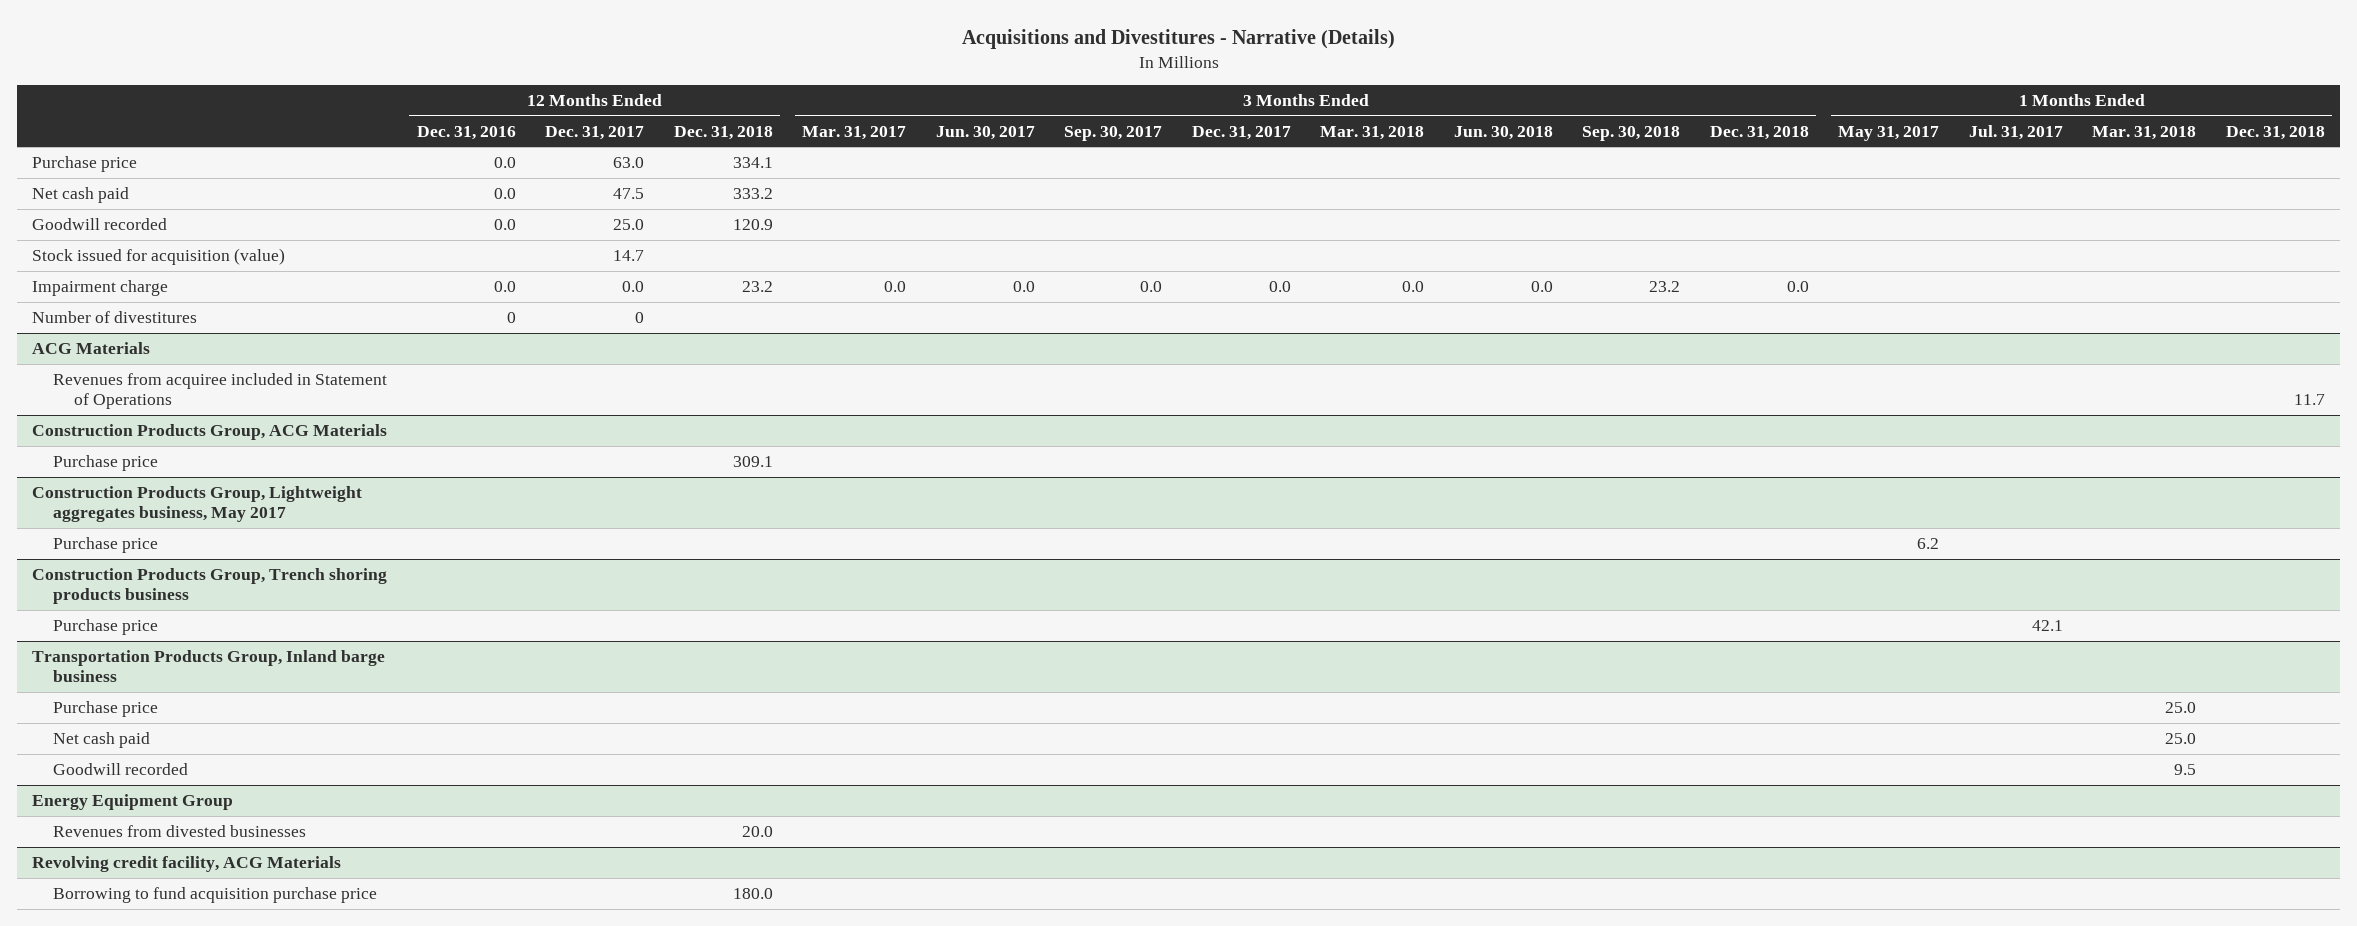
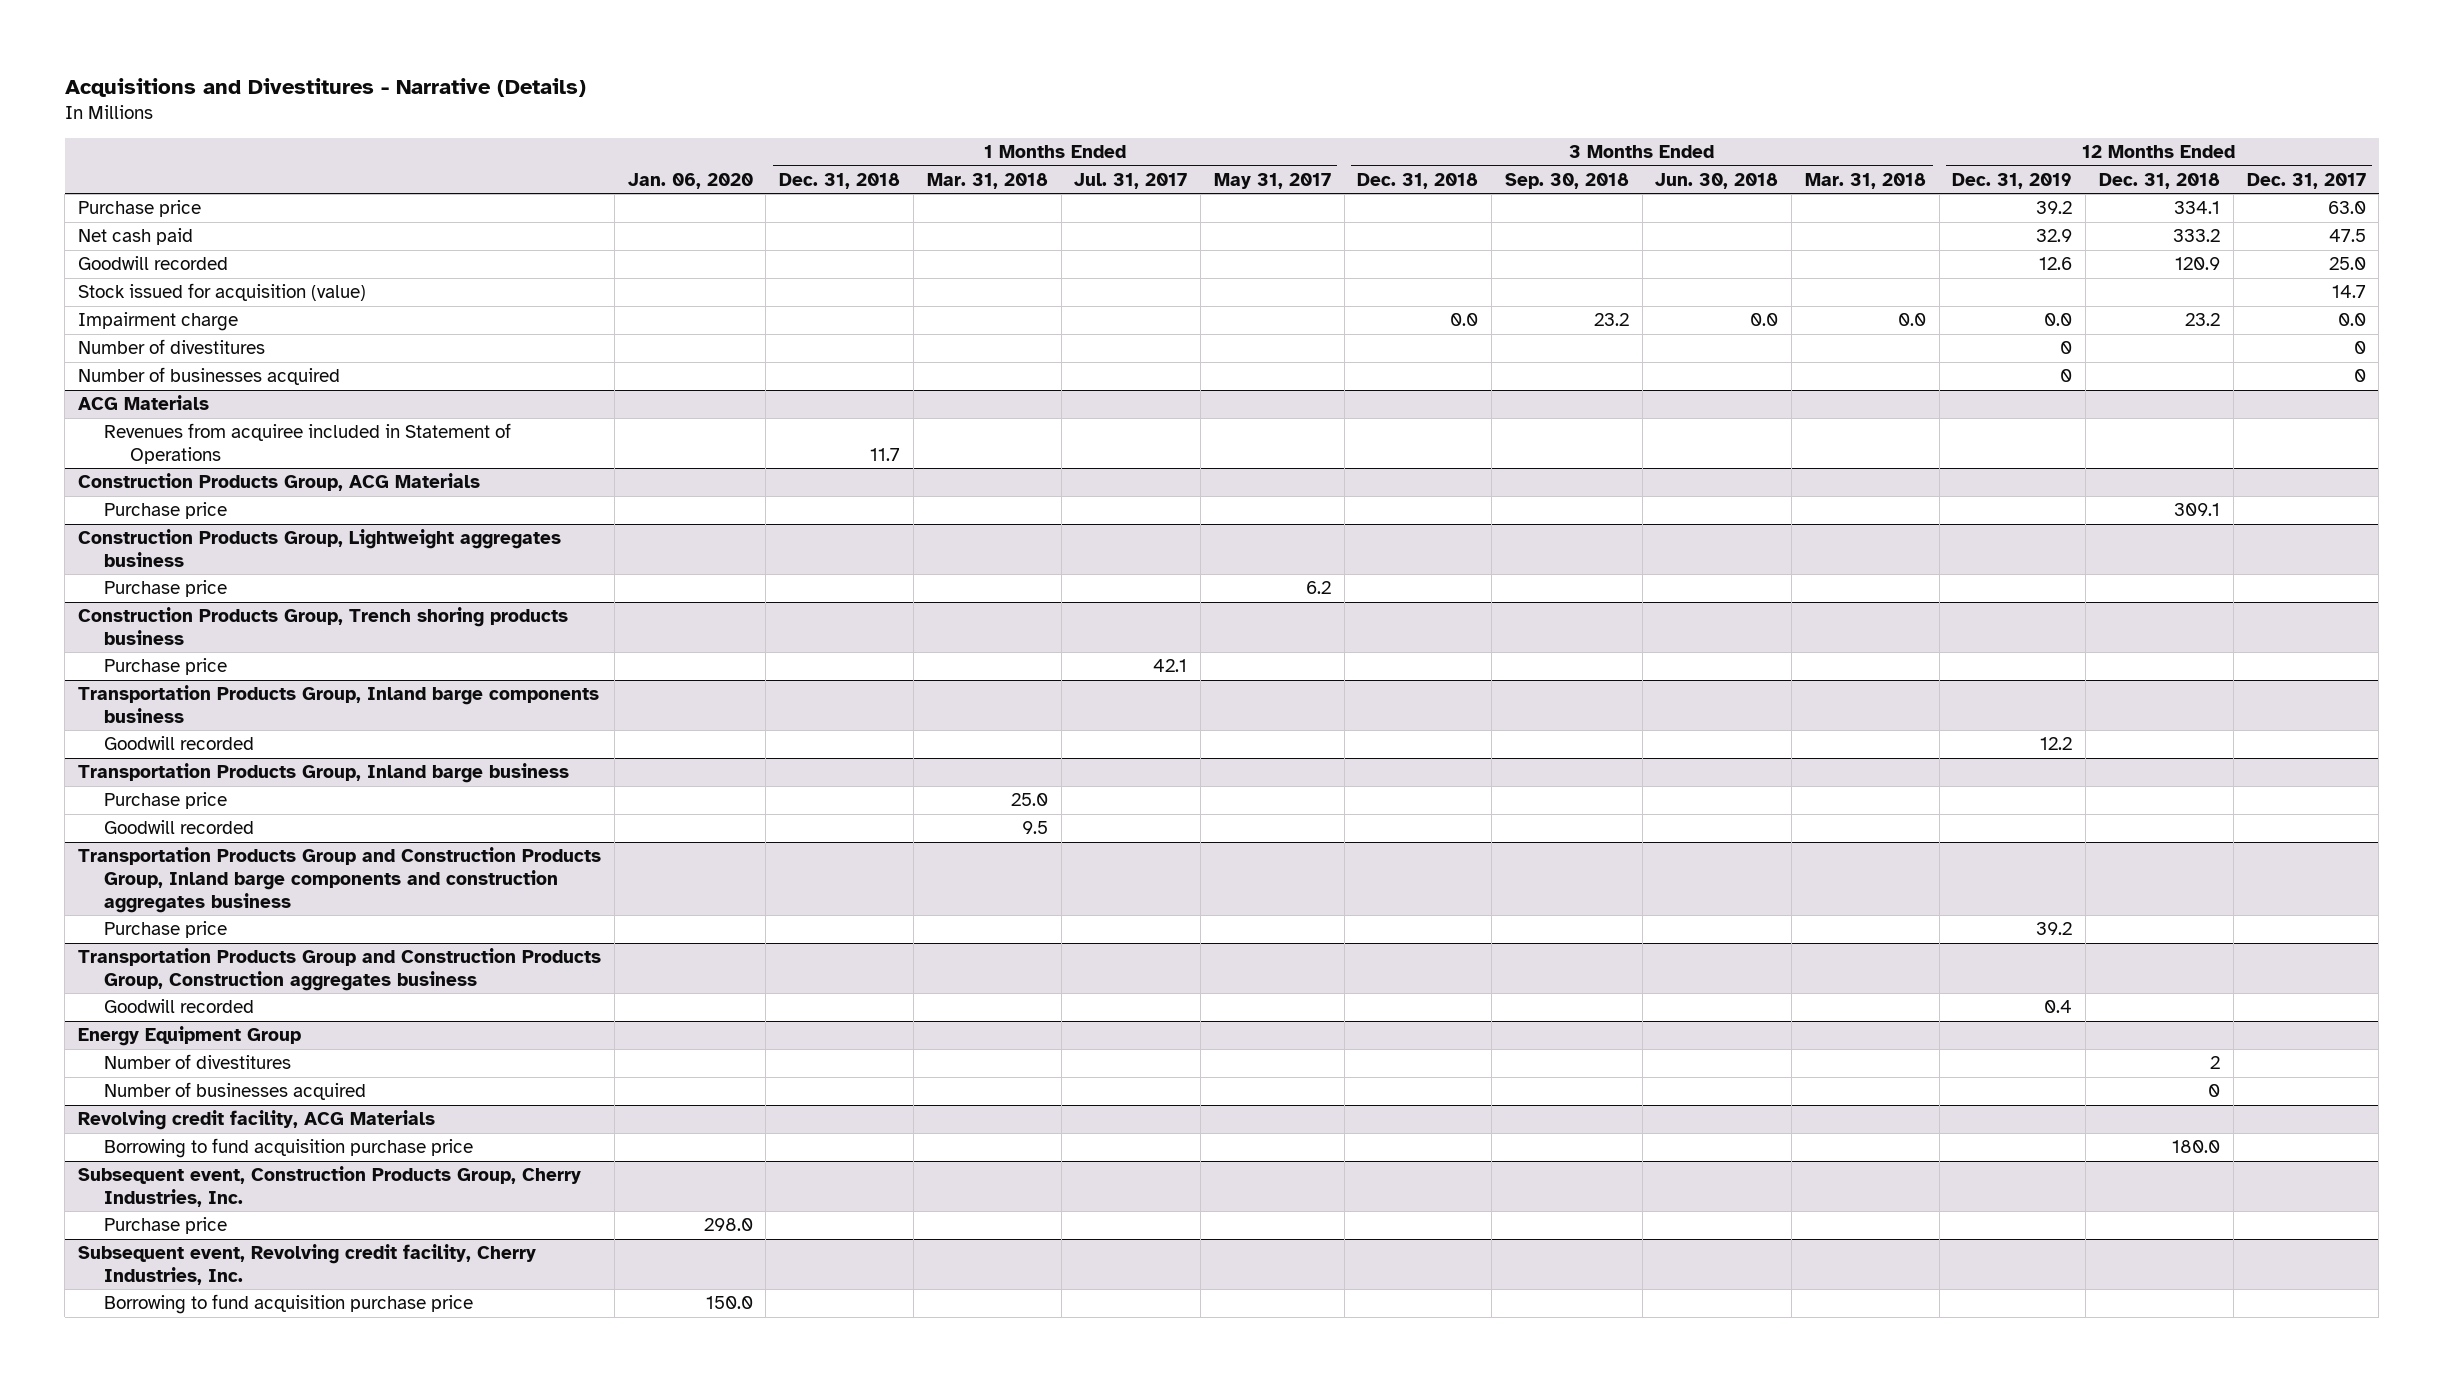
- | 12 Months Ended Dec. 31, 2016 | 12 Months Ended Dec. 31, 2017 | 12 Months Ended Dec. 31, 2018 | 3 Months Ended Mar. 31, 2017 | 3 Months Ended Jun. 30, 2017 | 3 Months Ended Sep. 30, 2017 | 3 Months Ended Dec. 31, 2017 | 3 Months Ended Mar. 31, 2018 | 3 Months Ended Jun. 30, 2018 | 3 Months Ended Sep. 30, 2018 | 3 Months Ended Dec. 31, 2018 | 1 Months Ended May 31, 2017 | 1 Months Ended Jul. 31, 2017 | 1 Months Ended Mar. 31, 2018 | 1 Months Ended Dec. 31, 2018
+ | Jan. 06, 2020 | 1 Months Ended Dec. 31, 2018 | 1 Months Ended Mar. 31, 2018 | 1 Months Ended Jul. 31, 2017 | 1 Months Ended May 31, 2017 | 3 Months Ended Dec. 31, 2018 | 3 Months Ended Sep. 30, 2018 | 3 Months Ended Jun. 30, 2018 | 3 Months Ended Mar. 31, 2018 | 12 Months Ended Dec. 31, 2019 | 12 Months Ended Dec. 31, 2018 | 12 Months Ended Dec. 31, 2017
+ Number of businesses acquired | | | | | | | | | | 0 | | 0
- Construction Products Group, Lightweight aggregates business, May 2017
+ Construction Products Group, Lightweight aggregates business
+ Transportation Products Group, Inland barge components business
+ Goodwill recorded | | | | | | | | | | 12.2 | |
@ Transportation Products Group, Inland barge business
- Net cash paid | | | | | | | | | | | | | | 25.0 |
+ Transportation Products Group and Construction Products Group, Inland barge components and construction aggregates business
+ Purchase price | | | | | | | | | | 39.2 | |
+ Transportation Products Group and Construction Products Group, Construction aggregates business
+ Goodwill recorded | | | | | | | | | | 0.4 | |
@ Energy Equipment Group
- Revenues from divested businesses | | | 20.0 | | | | | | | | | | | |
+ Number of divestitures | | | | | | | | | | | 2 |
+ Number of businesses acquired | | | | | | | | | | | 0 |
+ Subsequent event, Construction Products Group, Cherry Industries, Inc.
+ Purchase price | 298.0 | | | | | | | | | | |
+ Subsequent event, Revolving credit facility, Cherry Industries, Inc.
+ Borrowing to fund acquisition purchase price | 150.0 | | | | | | | | | | |

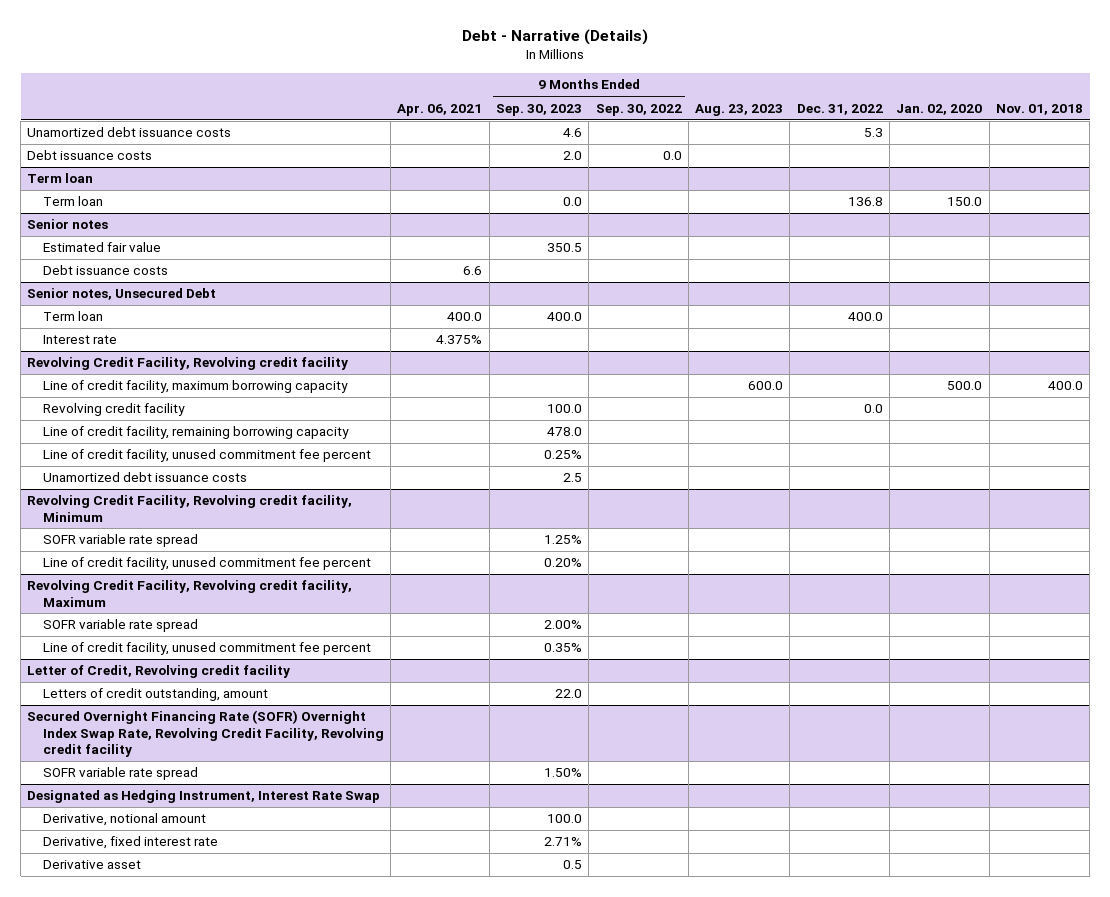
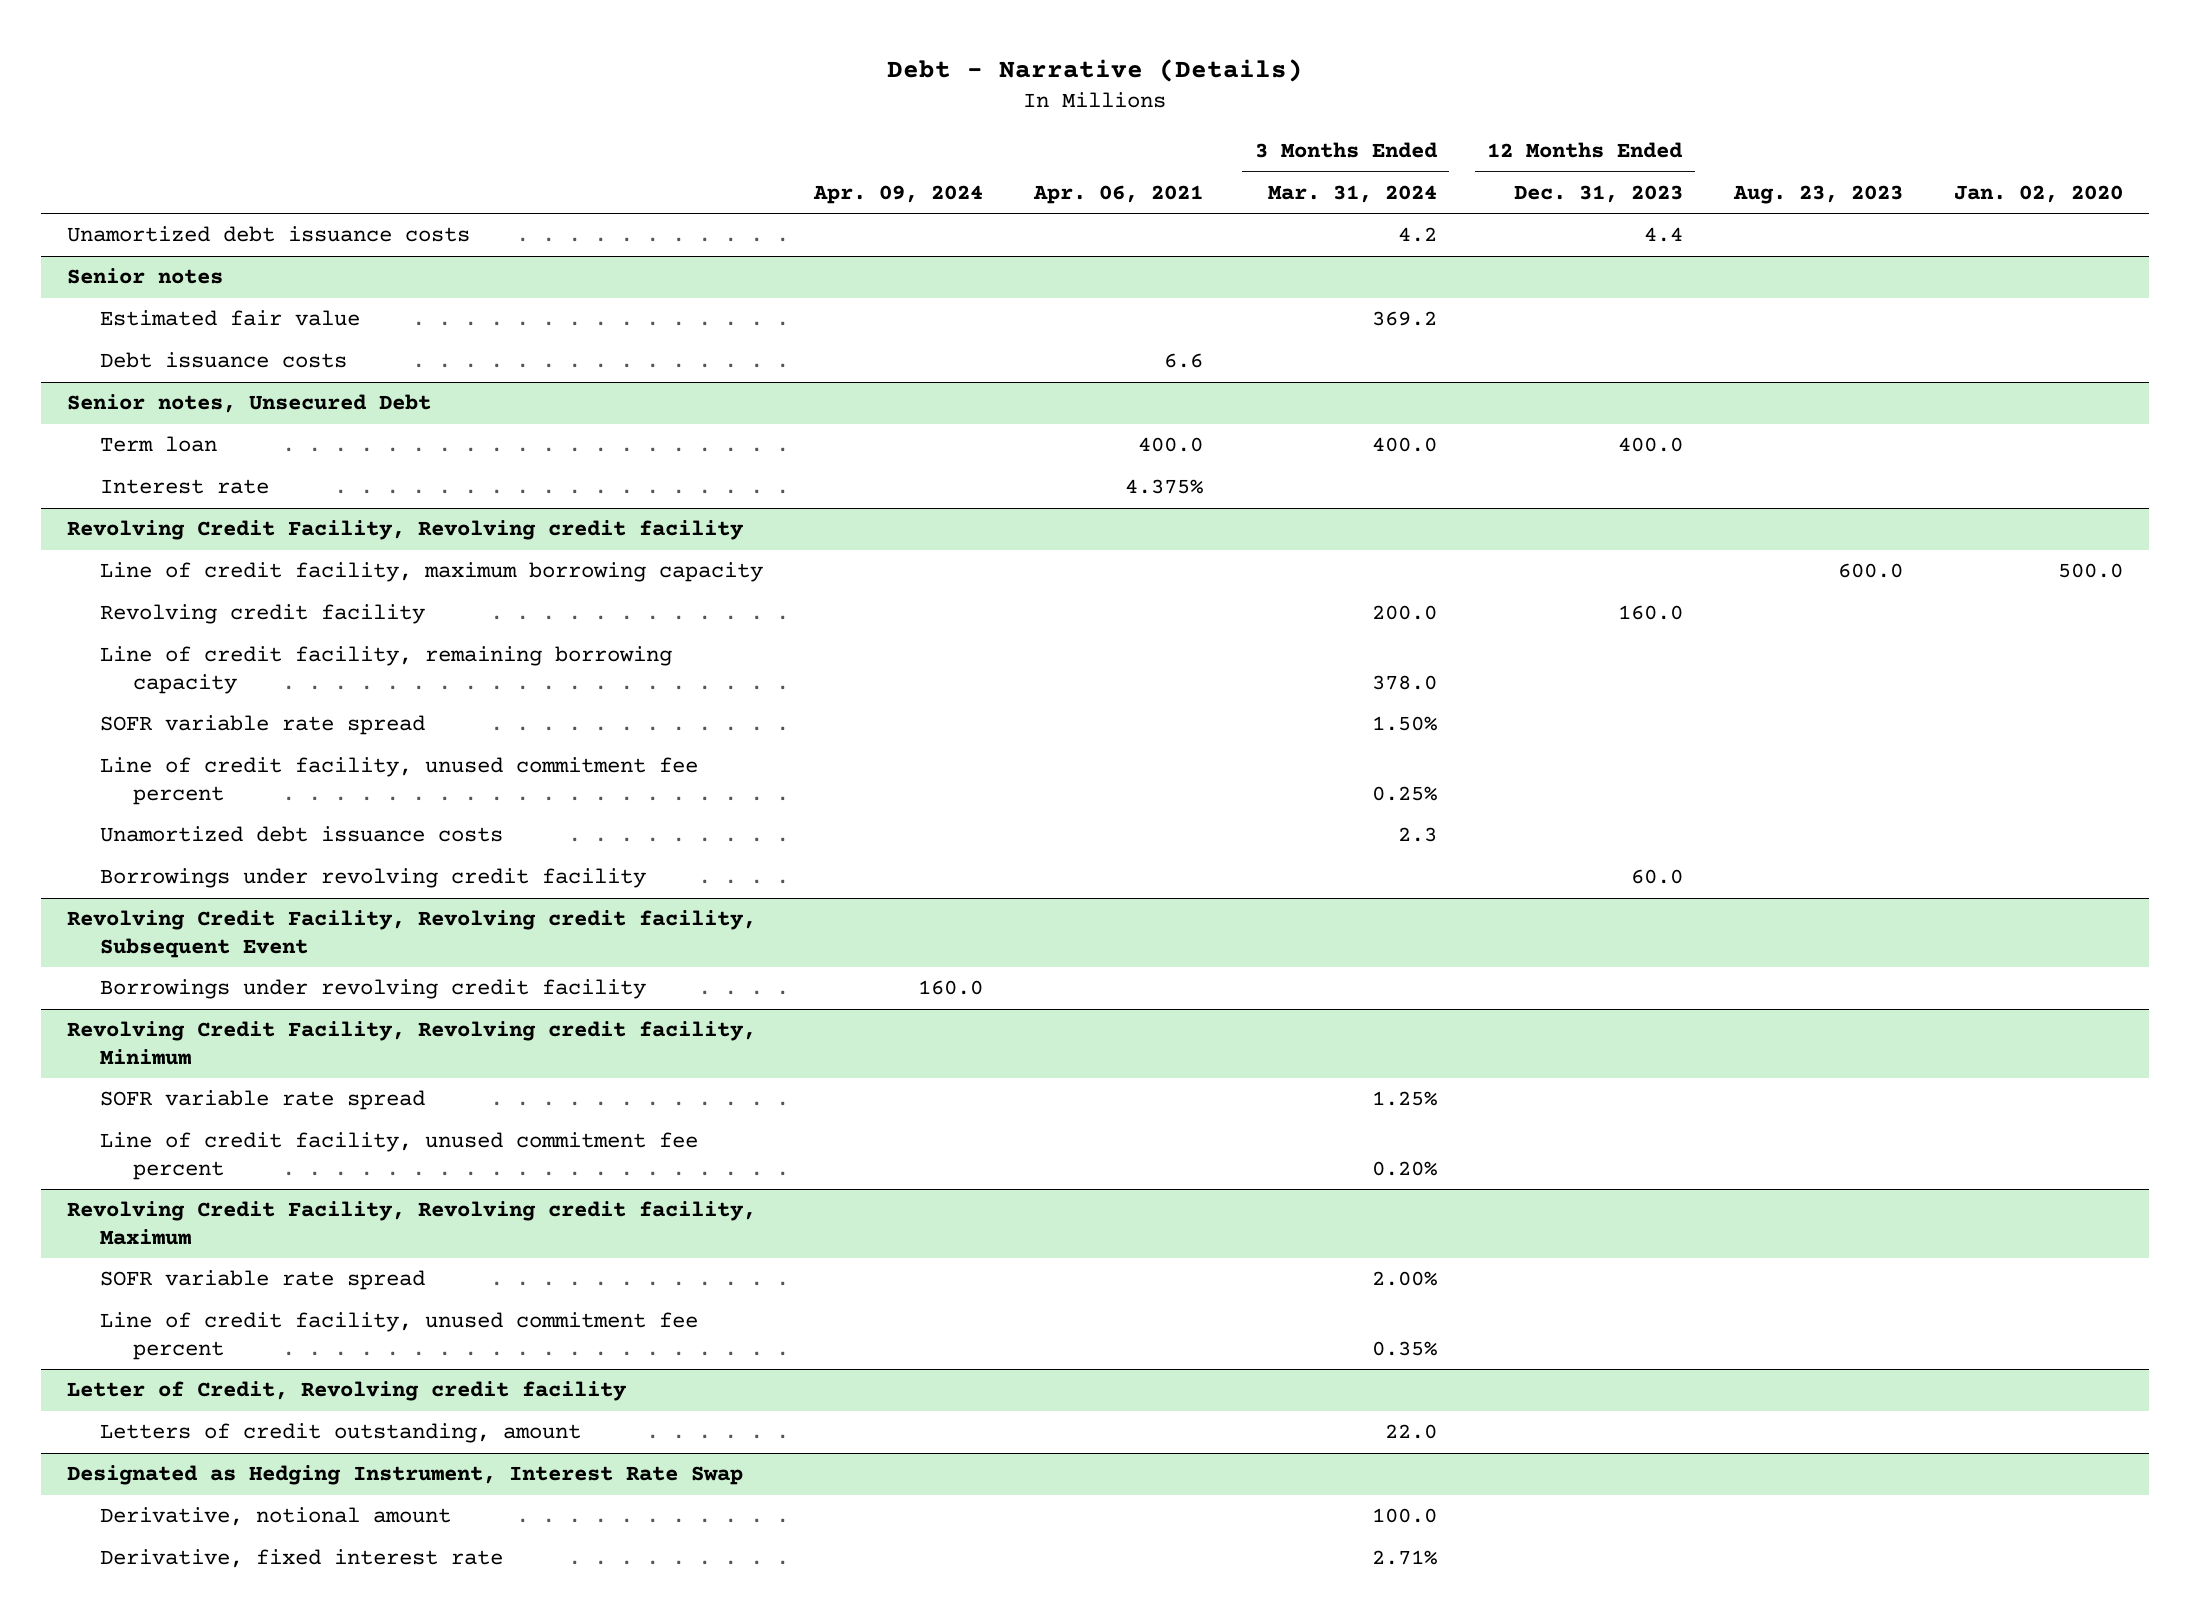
- | Apr. 06, 2021 | 9 Months Ended Sep. 30, 2023 | 9 Months Ended Sep. 30, 2022 | Aug. 23, 2023 | Dec. 31, 2022 | Jan. 02, 2020 | Nov. 01, 2018
+ | Apr. 09, 2024 | Apr. 06, 2021 | 3 Months Ended Mar. 31, 2024 | 12 Months Ended Dec. 31, 2023 | Aug. 23, 2023 | Jan. 02, 2020
- Debt issuance costs | | 2.0 | 0.0 | | | |
- Term loan
- Term loan | | 0.0 | | | 136.8 | 150.0 |
@ Revolving Credit Facility, Revolving credit facility
+ SOFR variable rate spread | | | 1.50% | | |
+ Borrowings under revolving credit facility | | | | 60.0 | |
+ Revolving Credit Facility, Revolving credit facility, Subsequent Event
+ Borrowings under revolving credit facility | 160.0 | | | | |
- Secured Overnight Financing Rate (SOFR) Overnight Index Swap Rate, Revolving Credit Facility, Revolving credit facility
- SOFR variable rate spread | | 1.50% | | | | |
@ Designated as Hedging Instrument, Interest Rate Swap
- Derivative asset | | 0.5 | | | | |

